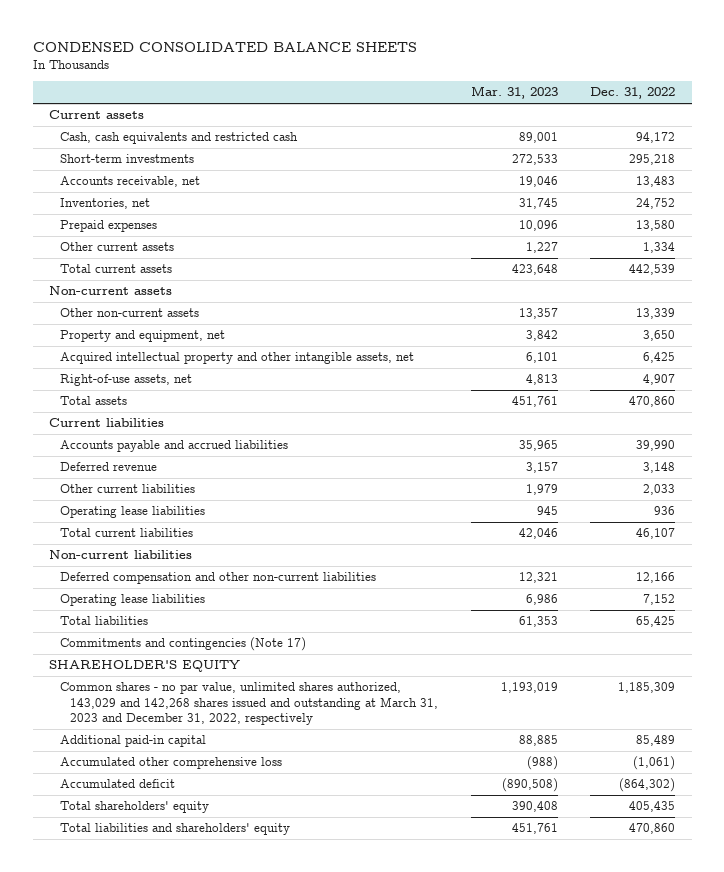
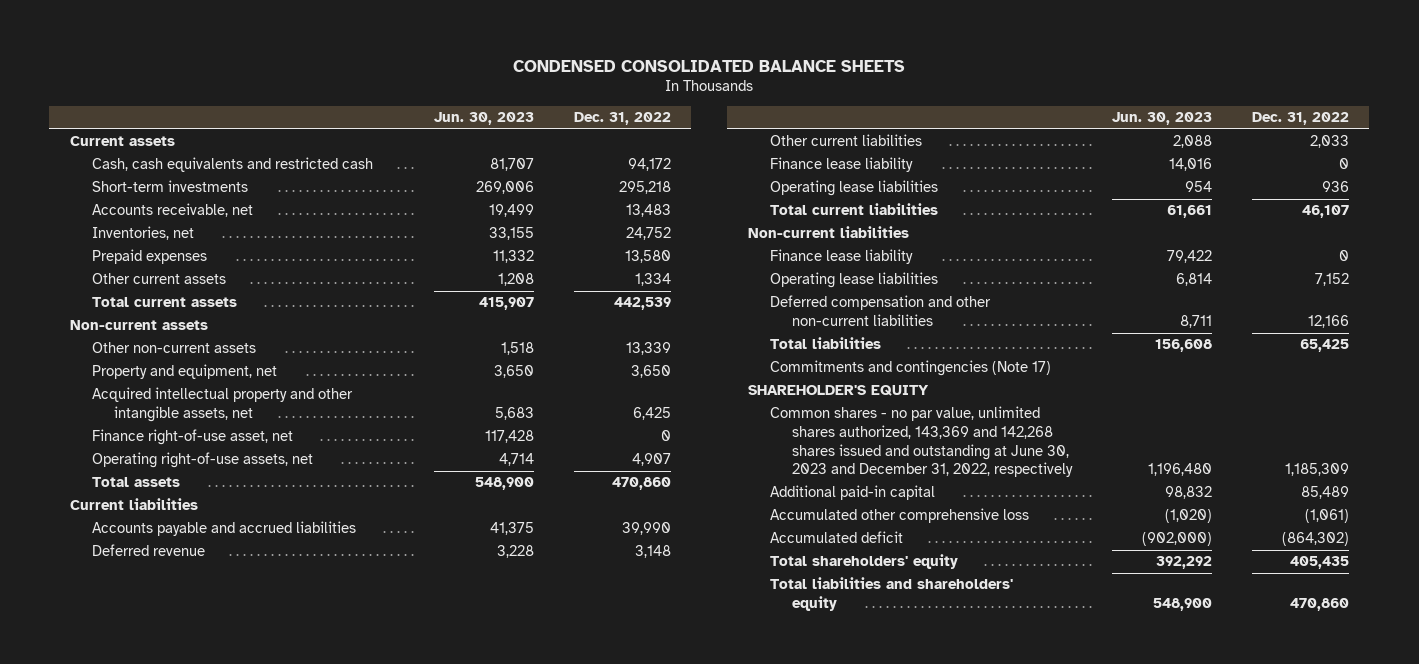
- | Mar. 31, 2023 | Dec. 31, 2022
+ | Jun. 30, 2023 | Dec. 31, 2022
- Right-of-use assets, net | 4,813 | 4,907
+ Finance right-of-use asset, net | 117,428 | 0
+ Operating right-of-use assets, net | 4,714 | 4,907
+ Finance lease liability | 14,016 | 0
+ Finance lease liability | 79,422 | 0
moved down: Deferred compensation and other non-current liabilities | 8,711 | 12,166
- Common shares - no par value, unlimited shares authorized, 143,029 and 142,268 shares issued and outstanding at March 31, 2023 and December 31, 2022, respectively | 1,193,019 | 1,185,309
+ Common shares - no par value, unlimited shares authorized, 143,369 and 142,268 shares issued and outstanding at June 30, 2023 and December 31, 2022, respectively | 1,196,480 | 1,185,309

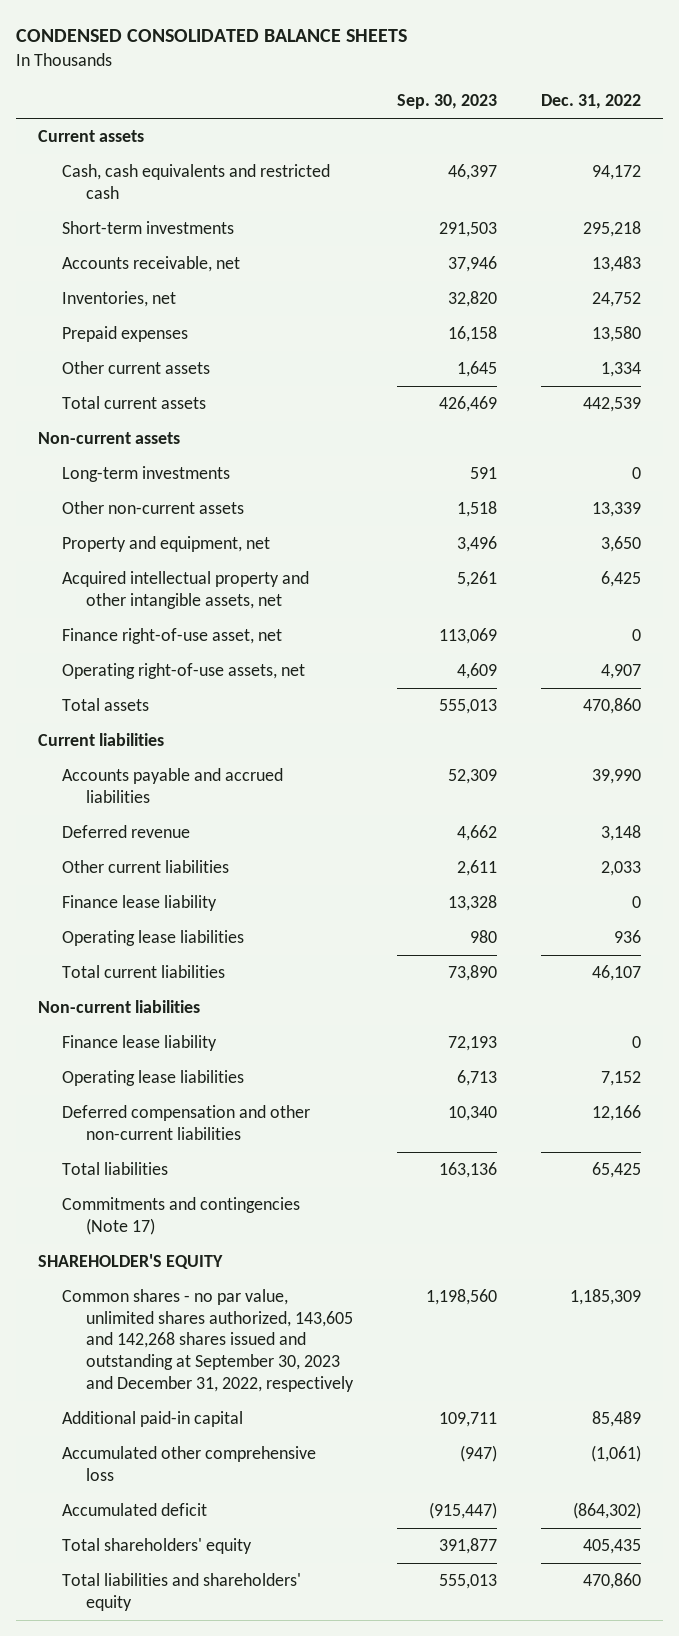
- | Jun. 30, 2023 | Dec. 31, 2022
+ | Sep. 30, 2023 | Dec. 31, 2022
+ Long-term investments | 591 | 0
- Common shares - no par value, unlimited shares authorized, 143,369 and 142,268 shares issued and outstanding at June 30, 2023 and December 31, 2022, respectively | 1,196,480 | 1,185,309
+ Common shares - no par value, unlimited shares authorized, 143,605 and 142,268 shares issued and outstanding at September 30, 2023 and December 31, 2022, respectively | 1,198,560 | 1,185,309

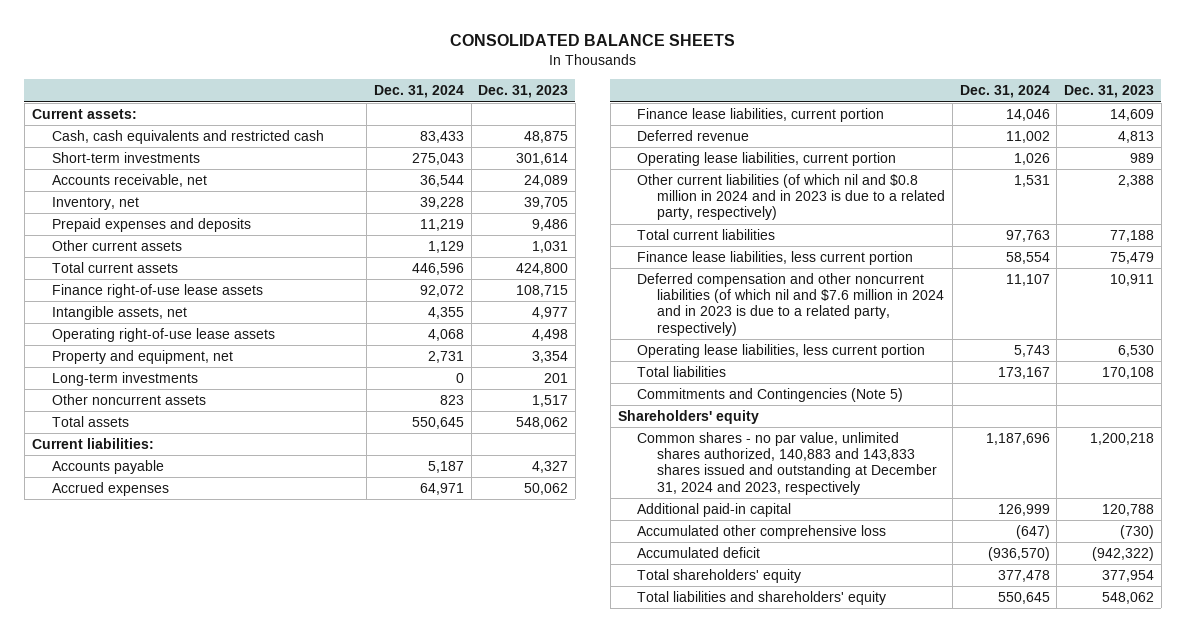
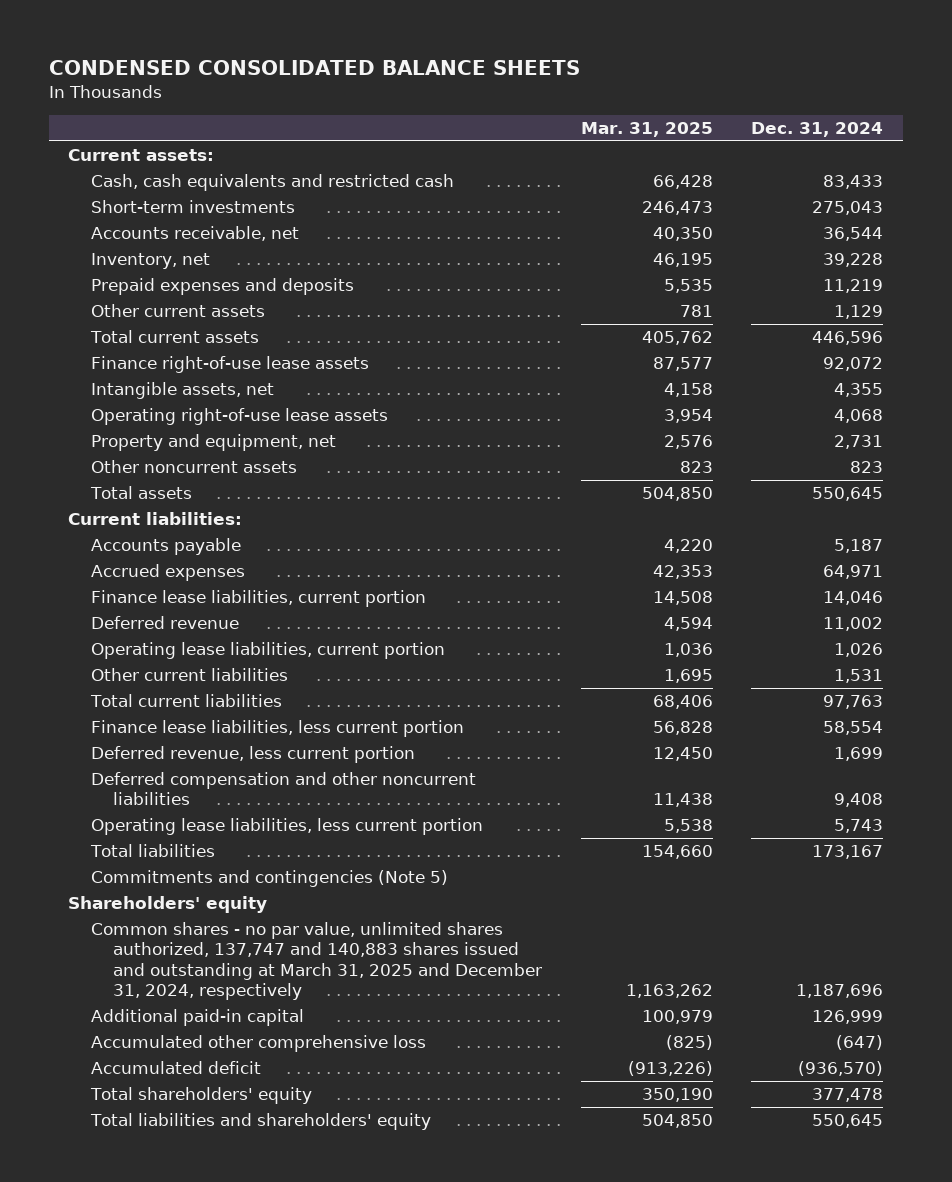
- CONSOLIDATED BALANCE SHEETS
+ CONDENSED CONSOLIDATED BALANCE SHEETS
- | Dec. 31, 2024 | Dec. 31, 2023
+ | Mar. 31, 2025 | Dec. 31, 2024
- Long-term investments | 0 | 201
- Other current liabilities (of which nil and $0.8 million in 2024 and in 2023 is due to a related party, respectively) | 1,531 | 2,388
+ Other current liabilities | 1,695 | 1,531
- Deferred compensation and other noncurrent liabilities (of which nil and $7.6 million in 2024 and in 2023 is due to a related party, respectively) | 11,107 | 10,911
+ Deferred revenue, less current portion | 12,450 | 1,699
+ Deferred compensation and other noncurrent liabilities | 11,438 | 9,408
- Commitments and Contingencies (Note 5)
+ Commitments and contingencies (Note 5)
- Common shares - no par value, unlimited shares authorized, 140,883 and 143,833 shares issued and outstanding at December 31, 2024 and 2023, respectively | 1,187,696 | 1,200,218
+ Common shares - no par value, unlimited shares authorized, 137,747 and 140,883 shares issued and outstanding at March 31, 2025 and December 31, 2024, respectively | 1,163,262 | 1,187,696

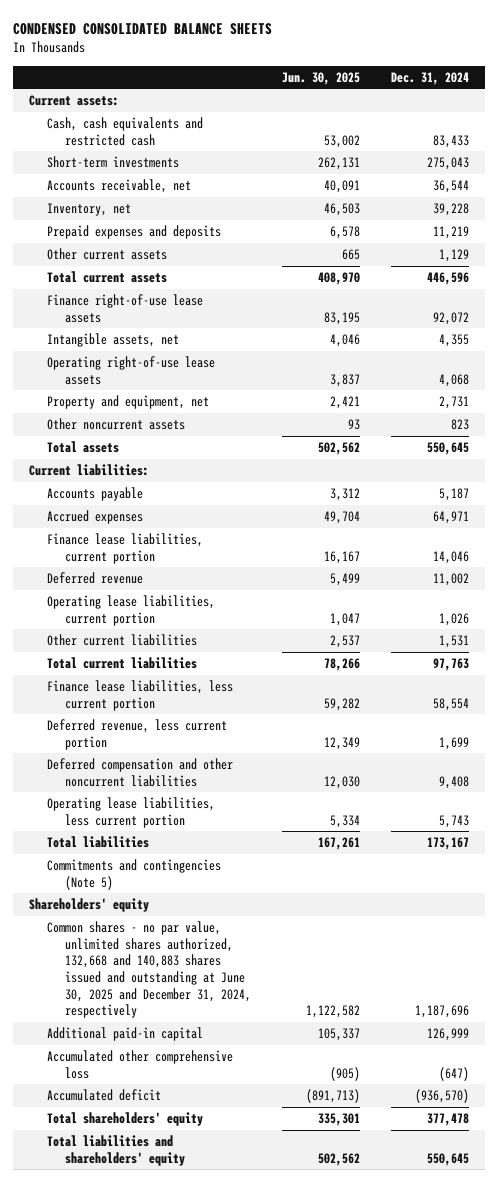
- | Mar. 31, 2025 | Dec. 31, 2024
+ | Jun. 30, 2025 | Dec. 31, 2024
- Common shares - no par value, unlimited shares authorized, 137,747 and 140,883 shares issued and outstanding at March 31, 2025 and December 31, 2024, respectively | 1,163,262 | 1,187,696
+ Common shares - no par value, unlimited shares authorized, 132,668 and 140,883 shares issued and outstanding at June 30, 2025 and December 31, 2024, respectively | 1,122,582 | 1,187,696

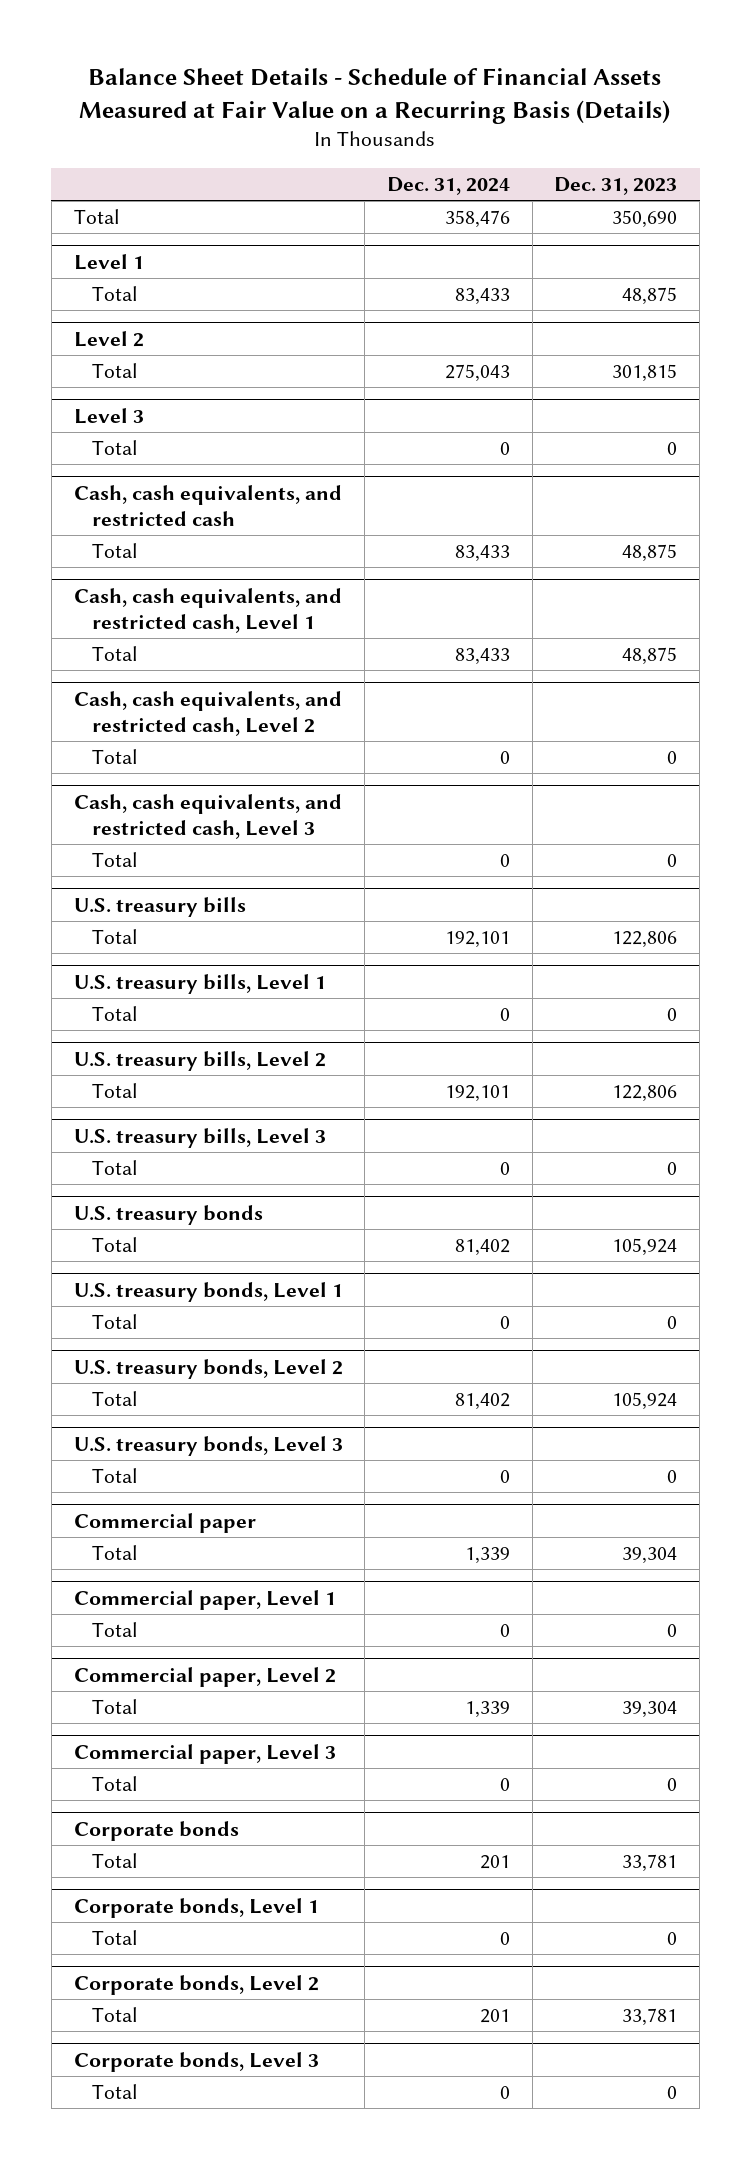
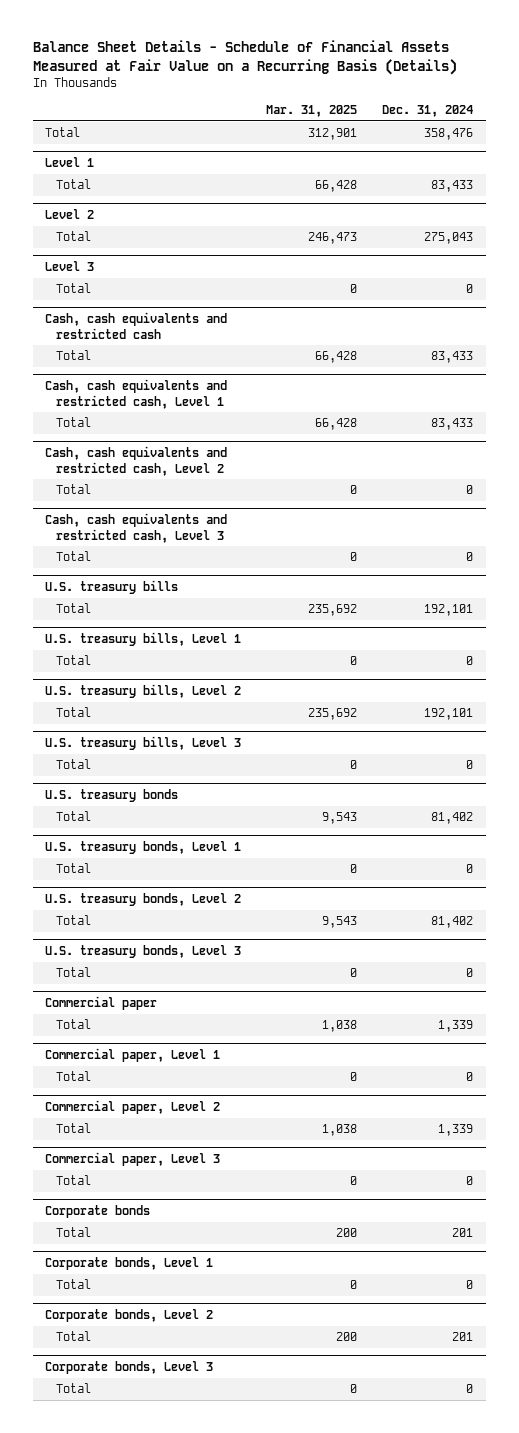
- | Dec. 31, 2024 | Dec. 31, 2023
+ | Mar. 31, 2025 | Dec. 31, 2024
- Cash, cash equivalents, and restricted cash
+ Cash, cash equivalents and restricted cash
- Cash, cash equivalents, and restricted cash, Level 1
+ Cash, cash equivalents and restricted cash, Level 1
- Cash, cash equivalents, and restricted cash, Level 2
+ Cash, cash equivalents and restricted cash, Level 2
- Cash, cash equivalents, and restricted cash, Level 3
+ Cash, cash equivalents and restricted cash, Level 3

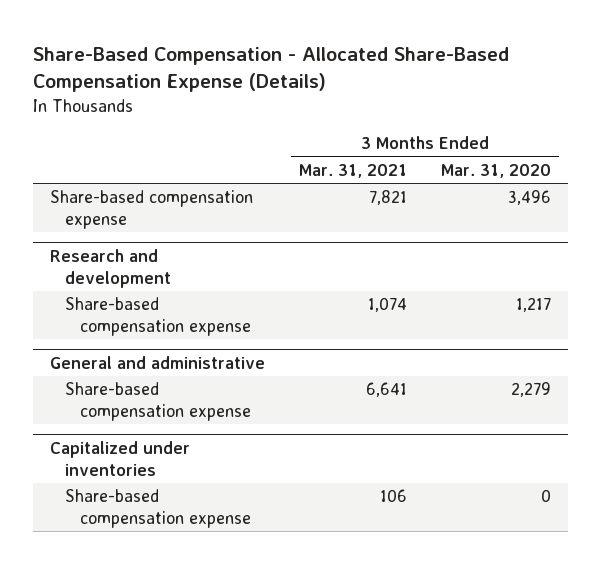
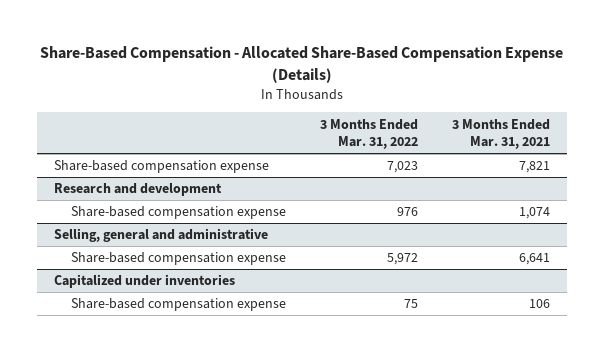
- | 3 Months Ended Mar. 31, 2021 | 3 Months Ended Mar. 31, 2020
+ | 3 Months Ended Mar. 31, 2022 | 3 Months Ended Mar. 31, 2021
- General and administrative
+ Selling, general and administrative

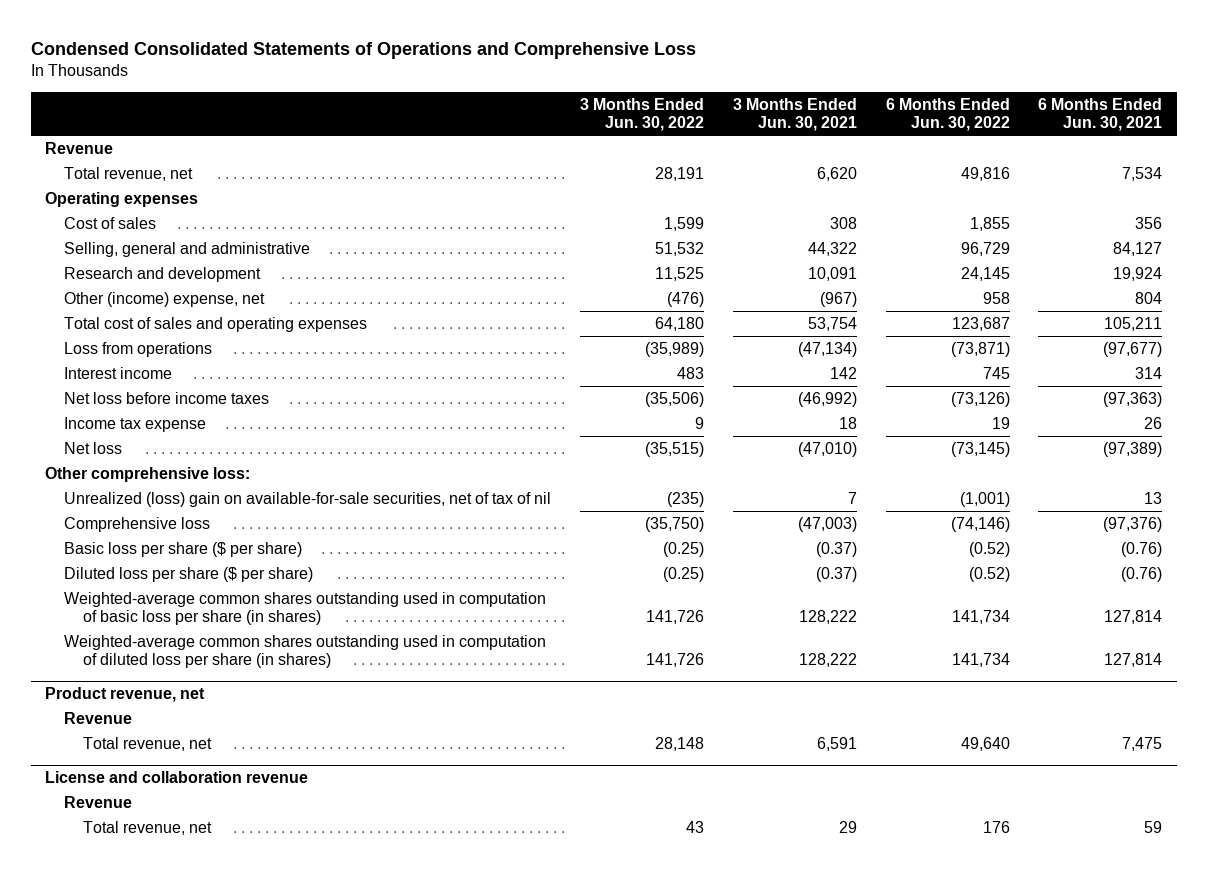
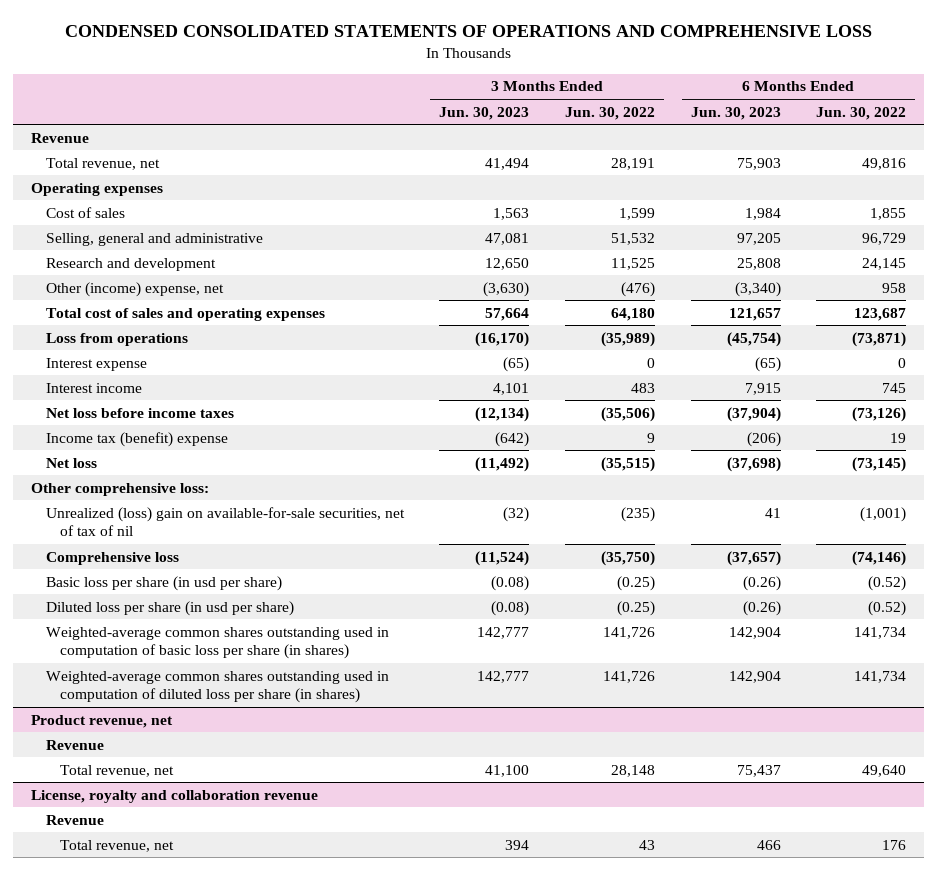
- Condensed Consolidated Statements of Operations and Comprehensive Loss
+ CONDENSED CONSOLIDATED STATEMENTS OF OPERATIONS AND COMPREHENSIVE LOSS
- | 3 Months Ended Jun. 30, 2022 | 3 Months Ended Jun. 30, 2021 | 6 Months Ended Jun. 30, 2022 | 6 Months Ended Jun. 30, 2021
+ | 3 Months Ended Jun. 30, 2023 | 3 Months Ended Jun. 30, 2022 | 6 Months Ended Jun. 30, 2023 | 6 Months Ended Jun. 30, 2022
+ Interest expense | (65) | 0 | (65) | 0
- Income tax expense | 9 | 18 | 19 | 26
+ Income tax (benefit) expense | (642) | 9 | (206) | 19
- Basic loss per share ($ per share) | (0.25) | (0.37) | (0.52) | (0.76)
- Diluted loss per share ($ per share) | (0.25) | (0.37) | (0.52) | (0.76)
+ Basic loss per share (in usd per share) | (0.08) | (0.25) | (0.26) | (0.52)
+ Diluted loss per share (in usd per share) | (0.08) | (0.25) | (0.26) | (0.52)
- License and collaboration revenue
+ License, royalty and collaboration revenue

